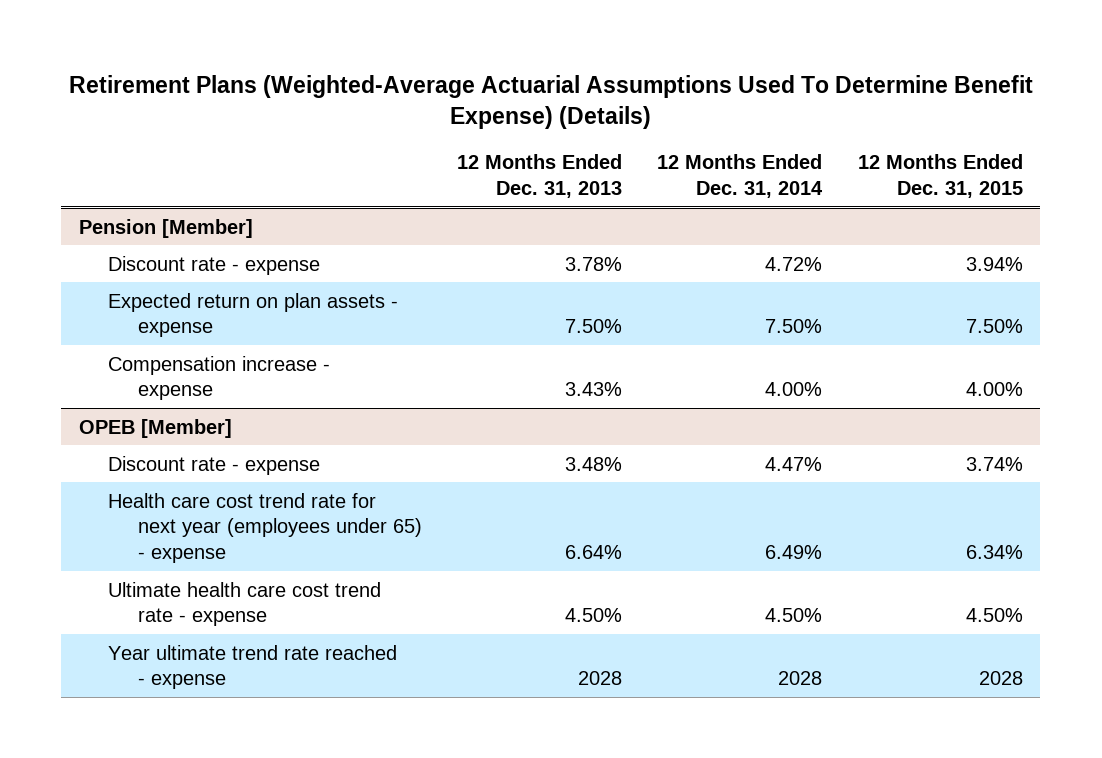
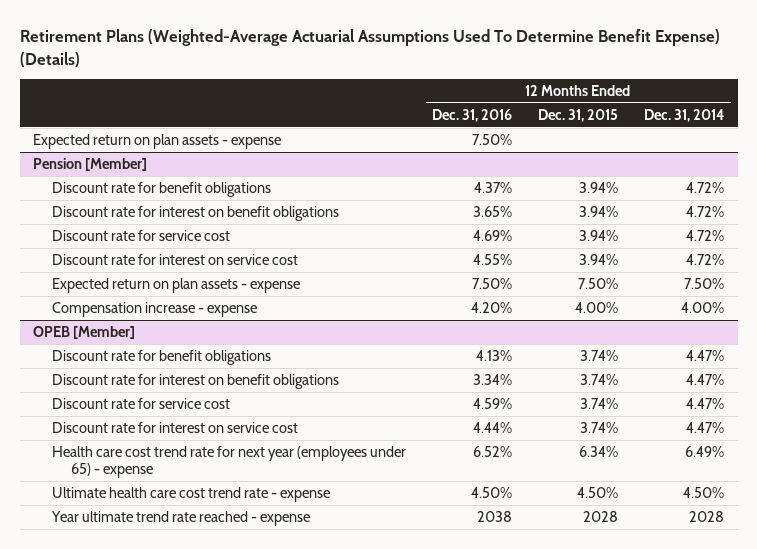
- | 12 Months Ended Dec. 31, 2013 | 12 Months Ended Dec. 31, 2014 | 12 Months Ended Dec. 31, 2015
+ | 12 Months Ended Dec. 31, 2016 | 12 Months Ended Dec. 31, 2015 | 12 Months Ended Dec. 31, 2014
+ Expected return on plan assets - expense | 7.50% | |
@ Pension [Member]
- Discount rate - expense | 3.78% | 4.72% | 3.94%
+ Discount rate for benefit obligations | 4.37% | 3.94% | 4.72%
+ Discount rate for interest on benefit obligations | 3.65% | 3.94% | 4.72%
+ Discount rate for service cost | 4.69% | 3.94% | 4.72%
+ Discount rate for interest on service cost | 4.55% | 3.94% | 4.72%
@ OPEB [Member]
- Discount rate - expense | 3.48% | 4.47% | 3.74%
+ Discount rate for benefit obligations | 4.13% | 3.74% | 4.47%
+ Discount rate for interest on benefit obligations | 3.34% | 3.74% | 4.47%
+ Discount rate for service cost | 4.59% | 3.74% | 4.47%
+ Discount rate for interest on service cost | 4.44% | 3.74% | 4.47%

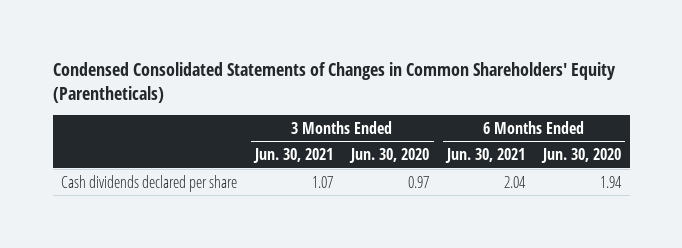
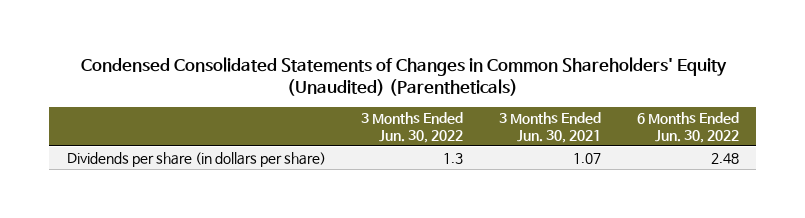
- Condensed Consolidated Statements of Changes in Common Shareholders' Equity (Parentheticals)
+ Condensed Consolidated Statements of Changes in Common Shareholders' Equity (Unaudited) (Parentheticals)
- | 3 Months Ended Jun. 30, 2021 | 3 Months Ended Jun. 30, 2020 | 6 Months Ended Jun. 30, 2021 | 6 Months Ended Jun. 30, 2020
+ | 3 Months Ended Jun. 30, 2022 | 3 Months Ended Jun. 30, 2021 | 6 Months Ended Jun. 30, 2022
- Cash dividends declared per share | 1.07 | 0.97 | 2.04 | 1.94
+ Dividends per share (in dollars per share) | 1.3 | 1.07 | 2.48

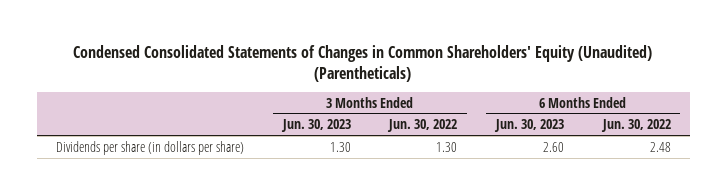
- | 3 Months Ended Jun. 30, 2022 | 3 Months Ended Jun. 30, 2021 | 6 Months Ended Jun. 30, 2022
+ | 3 Months Ended Jun. 30, 2023 | 3 Months Ended Jun. 30, 2022 | 6 Months Ended Jun. 30, 2023 | 6 Months Ended Jun. 30, 2022
- Dividends per share (in dollars per share) | 1.3 | 1.07 | 2.48
+ Dividends per share (in dollars per share) | 1.30 | 1.30 | 2.60 | 2.48

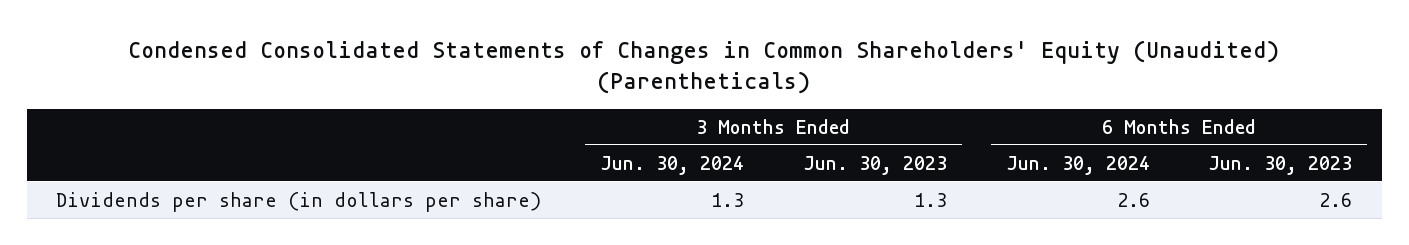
- | 3 Months Ended Jun. 30, 2023 | 3 Months Ended Jun. 30, 2022 | 6 Months Ended Jun. 30, 2023 | 6 Months Ended Jun. 30, 2022
+ | 3 Months Ended Jun. 30, 2024 | 3 Months Ended Jun. 30, 2023 | 6 Months Ended Jun. 30, 2024 | 6 Months Ended Jun. 30, 2023
- Dividends per share (in dollars per share) | 1.30 | 1.30 | 2.60 | 2.48
+ Dividends per share (in dollars per share) | 1.3 | 1.3 | 2.6 | 2.6

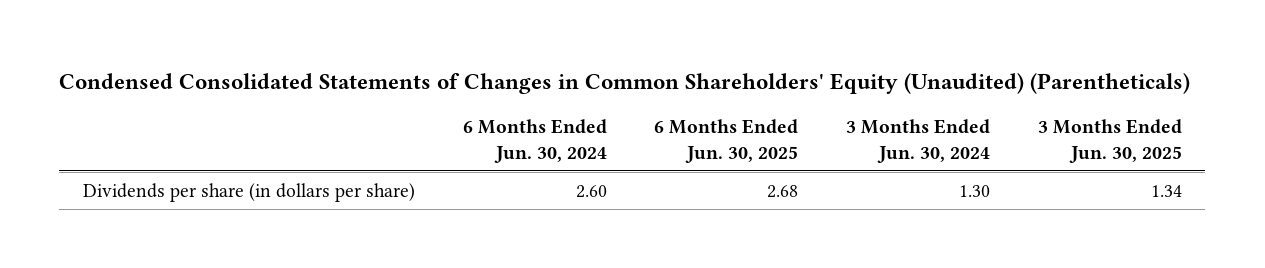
- | 3 Months Ended Jun. 30, 2024 | 3 Months Ended Jun. 30, 2023 | 6 Months Ended Jun. 30, 2024 | 6 Months Ended Jun. 30, 2023
+ | 6 Months Ended Jun. 30, 2024 | 6 Months Ended Jun. 30, 2025 | 3 Months Ended Jun. 30, 2024 | 3 Months Ended Jun. 30, 2025
- Dividends per share (in dollars per share) | 1.3 | 1.3 | 2.6 | 2.6
+ Dividends per share (in dollars per share) | 2.60 | 2.68 | 1.30 | 1.34

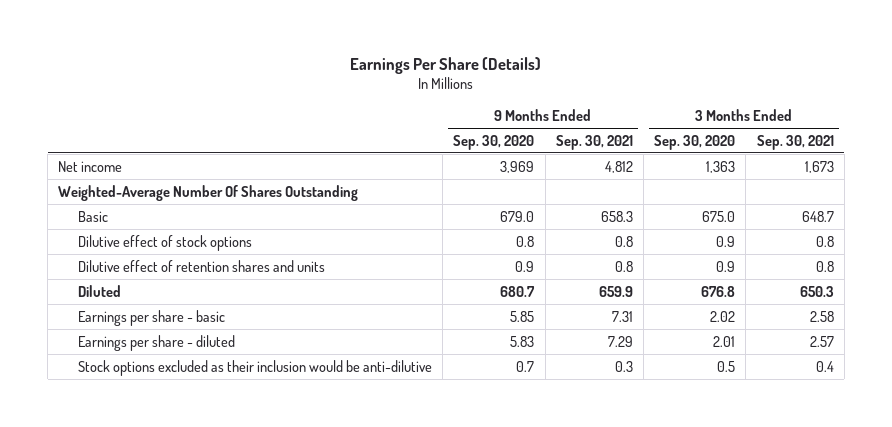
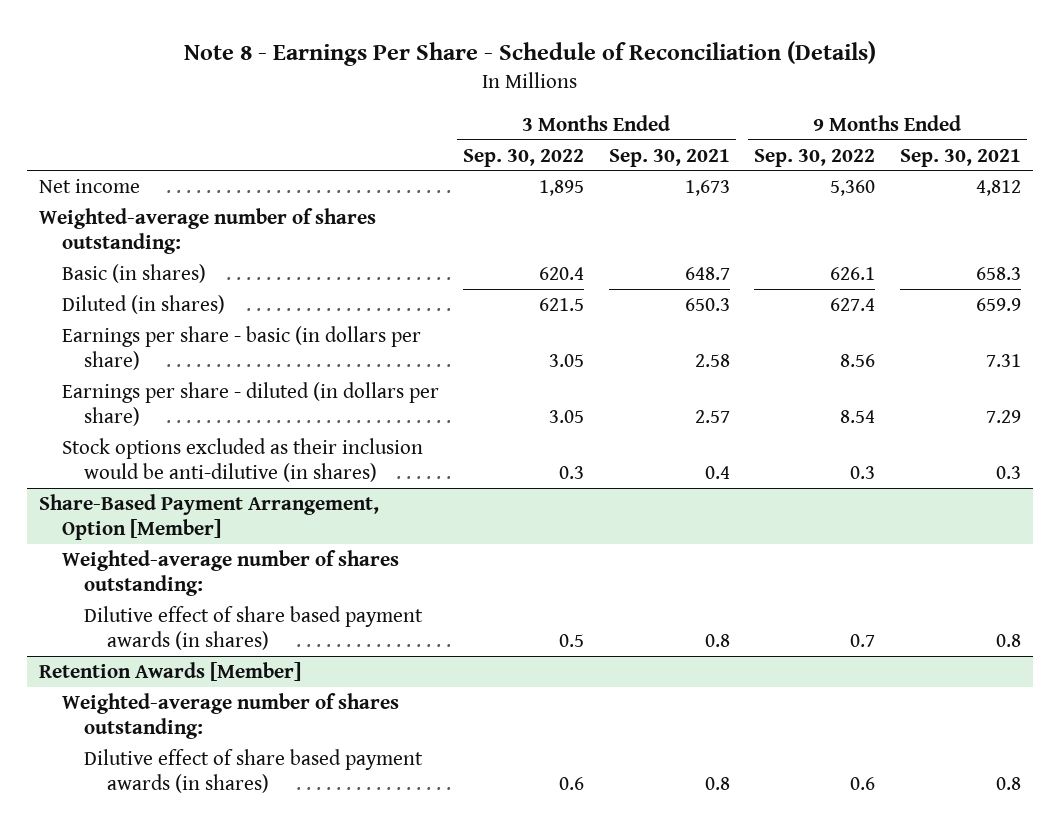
- Earnings Per Share (Details)
+ Note 8 - Earnings Per Share - Schedule of Reconciliation (Details)
- | 9 Months Ended Sep. 30, 2020 | 9 Months Ended Sep. 30, 2021 | 3 Months Ended Sep. 30, 2020 | 3 Months Ended Sep. 30, 2021
+ | 3 Months Ended Sep. 30, 2022 | 3 Months Ended Sep. 30, 2021 | 9 Months Ended Sep. 30, 2022 | 9 Months Ended Sep. 30, 2021
- Weighted-Average Number Of Shares Outstanding
- Basic | 679.0 | 658.3 | 675.0 | 648.7
- Dilutive effect of stock options | 0.8 | 0.8 | 0.9 | 0.8
- Dilutive effect of retention shares and units | 0.9 | 0.8 | 0.9 | 0.8
- Diluted | 680.7 | 659.9 | 676.8 | 650.3
- Earnings per share - basic | 5.85 | 7.31 | 2.02 | 2.58
- Earnings per share - diluted | 5.83 | 7.29 | 2.01 | 2.57
- Stock options excluded as their inclusion would be anti-dilutive | 0.7 | 0.3 | 0.5 | 0.4
+ Weighted-average number of shares outstanding:
+ Basic (in shares) | 620.4 | 648.7 | 626.1 | 658.3
+ Diluted (in shares) | 621.5 | 650.3 | 627.4 | 659.9
+ Earnings per share - basic (in dollars per share) | 3.05 | 2.58 | 8.56 | 7.31
+ Earnings per share - diluted (in dollars per share) | 3.05 | 2.57 | 8.54 | 7.29
+ Stock options excluded as their inclusion would be anti-dilutive (in shares) | 0.3 | 0.4 | 0.3 | 0.3
+ Share-Based Payment Arrangement, Option [Member]
+ Weighted-average number of shares outstanding:
+ Dilutive effect of share based payment awards (in shares) | 0.5 | 0.8 | 0.7 | 0.8
+ Retention Awards [Member]
+ Weighted-average number of shares outstanding:
+ Dilutive effect of share based payment awards (in shares) | 0.6 | 0.8 | 0.6 | 0.8

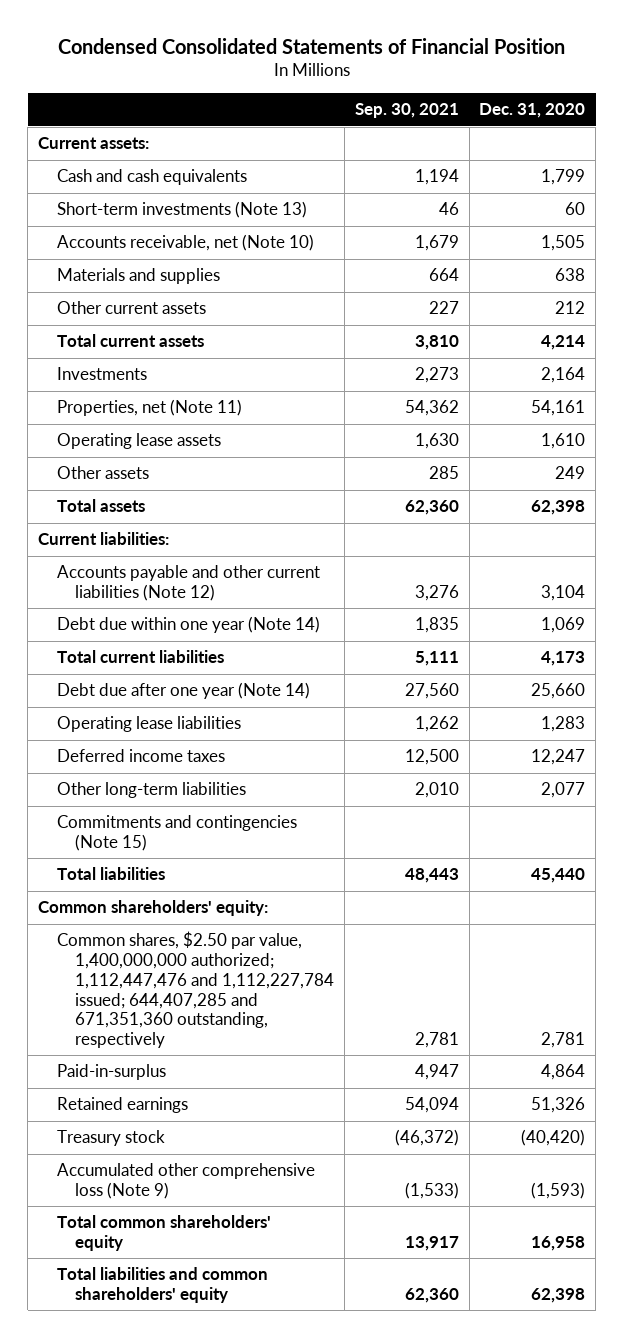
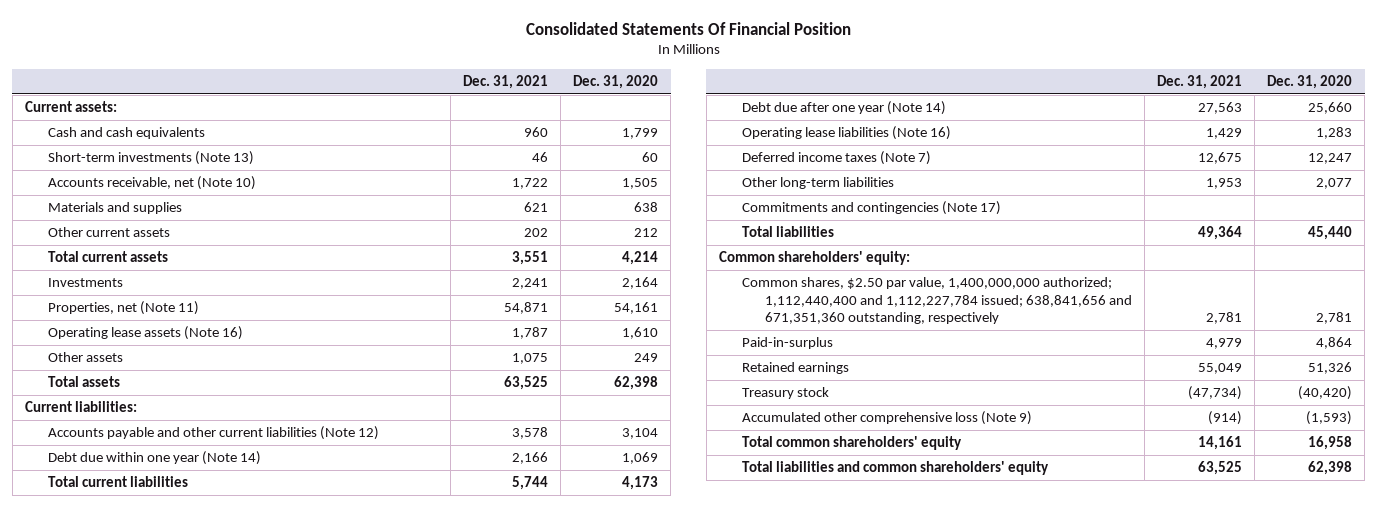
- Condensed Consolidated Statements of Financial Position
+ Consolidated Statements Of Financial Position
- | Sep. 30, 2021 | Dec. 31, 2020
+ | Dec. 31, 2021 | Dec. 31, 2020
- Operating lease assets | 1,630 | 1,610
+ Operating lease assets (Note 16) | 1,787 | 1,610
- Operating lease liabilities | 1,262 | 1,283
- Deferred income taxes | 12,500 | 12,247
+ Operating lease liabilities (Note 16) | 1,429 | 1,283
+ Deferred income taxes (Note 7) | 12,675 | 12,247
- Commitments and contingencies (Note 15)
+ Commitments and contingencies (Note 17)
- Common shares, $2.50 par value, 1,400,000,000 authorized; 1,112,447,476 and 1,112,227,784 issued; 644,407,285 and 671,351,360 outstanding, respectively | 2,781 | 2,781
+ Common shares, $2.50 par value, 1,400,000,000 authorized; 1,112,440,400 and 1,112,227,784 issued; 638,841,656 and 671,351,360 outstanding, respectively | 2,781 | 2,781

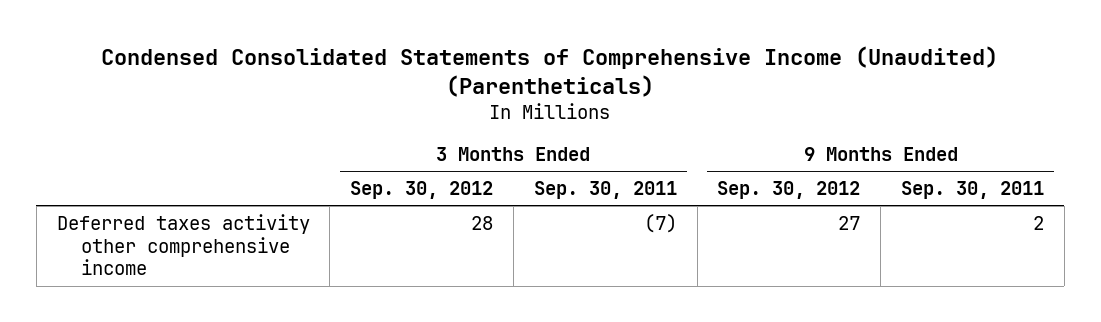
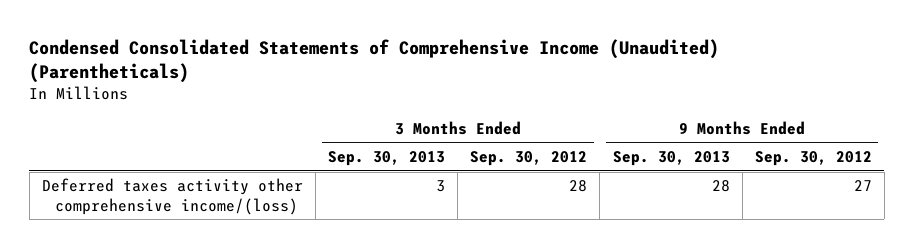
- | 3 Months Ended Sep. 30, 2012 | 3 Months Ended Sep. 30, 2011 | 9 Months Ended Sep. 30, 2012 | 9 Months Ended Sep. 30, 2011
+ | 3 Months Ended Sep. 30, 2013 | 3 Months Ended Sep. 30, 2012 | 9 Months Ended Sep. 30, 2013 | 9 Months Ended Sep. 30, 2012
- Deferred taxes activity other comprehensive income | 28 | (7) | 27 | 2
+ Deferred taxes activity other comprehensive income/(loss) | 3 | 28 | 28 | 27

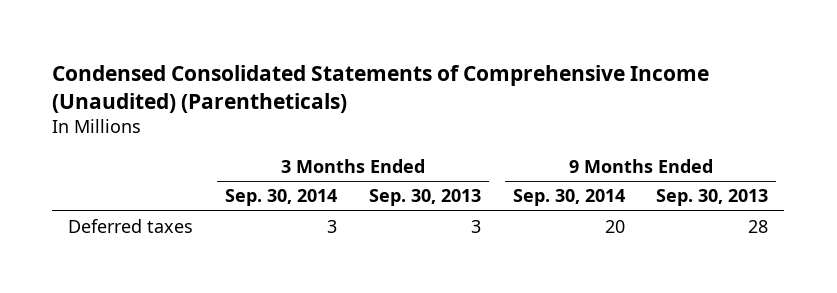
- | 3 Months Ended Sep. 30, 2013 | 3 Months Ended Sep. 30, 2012 | 9 Months Ended Sep. 30, 2013 | 9 Months Ended Sep. 30, 2012
+ | 3 Months Ended Sep. 30, 2014 | 3 Months Ended Sep. 30, 2013 | 9 Months Ended Sep. 30, 2014 | 9 Months Ended Sep. 30, 2013
- Deferred taxes activity other comprehensive income/(loss) | 3 | 28 | 28 | 27
+ Deferred taxes | 3 | 3 | 20 | 28

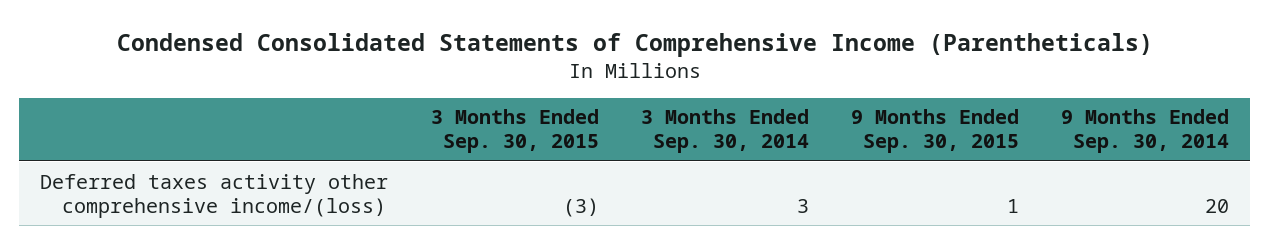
- Condensed Consolidated Statements of Comprehensive Income (Unaudited) (Parentheticals)
+ Condensed Consolidated Statements of Comprehensive Income (Parentheticals)
- | 3 Months Ended Sep. 30, 2014 | 3 Months Ended Sep. 30, 2013 | 9 Months Ended Sep. 30, 2014 | 9 Months Ended Sep. 30, 2013
+ | 3 Months Ended Sep. 30, 2015 | 3 Months Ended Sep. 30, 2014 | 9 Months Ended Sep. 30, 2015 | 9 Months Ended Sep. 30, 2014
- Deferred taxes | 3 | 3 | 20 | 28
+ Deferred taxes activity other comprehensive income/(loss) | (3) | 3 | 1 | 20

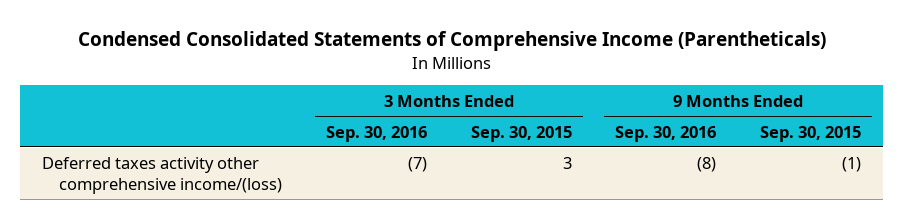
- | 3 Months Ended Sep. 30, 2015 | 3 Months Ended Sep. 30, 2014 | 9 Months Ended Sep. 30, 2015 | 9 Months Ended Sep. 30, 2014
+ | 3 Months Ended Sep. 30, 2016 | 3 Months Ended Sep. 30, 2015 | 9 Months Ended Sep. 30, 2016 | 9 Months Ended Sep. 30, 2015
- Deferred taxes activity other comprehensive income/(loss) | (3) | 3 | 1 | 20
+ Deferred taxes activity other comprehensive income/(loss) | (7) | 3 | (8) | (1)

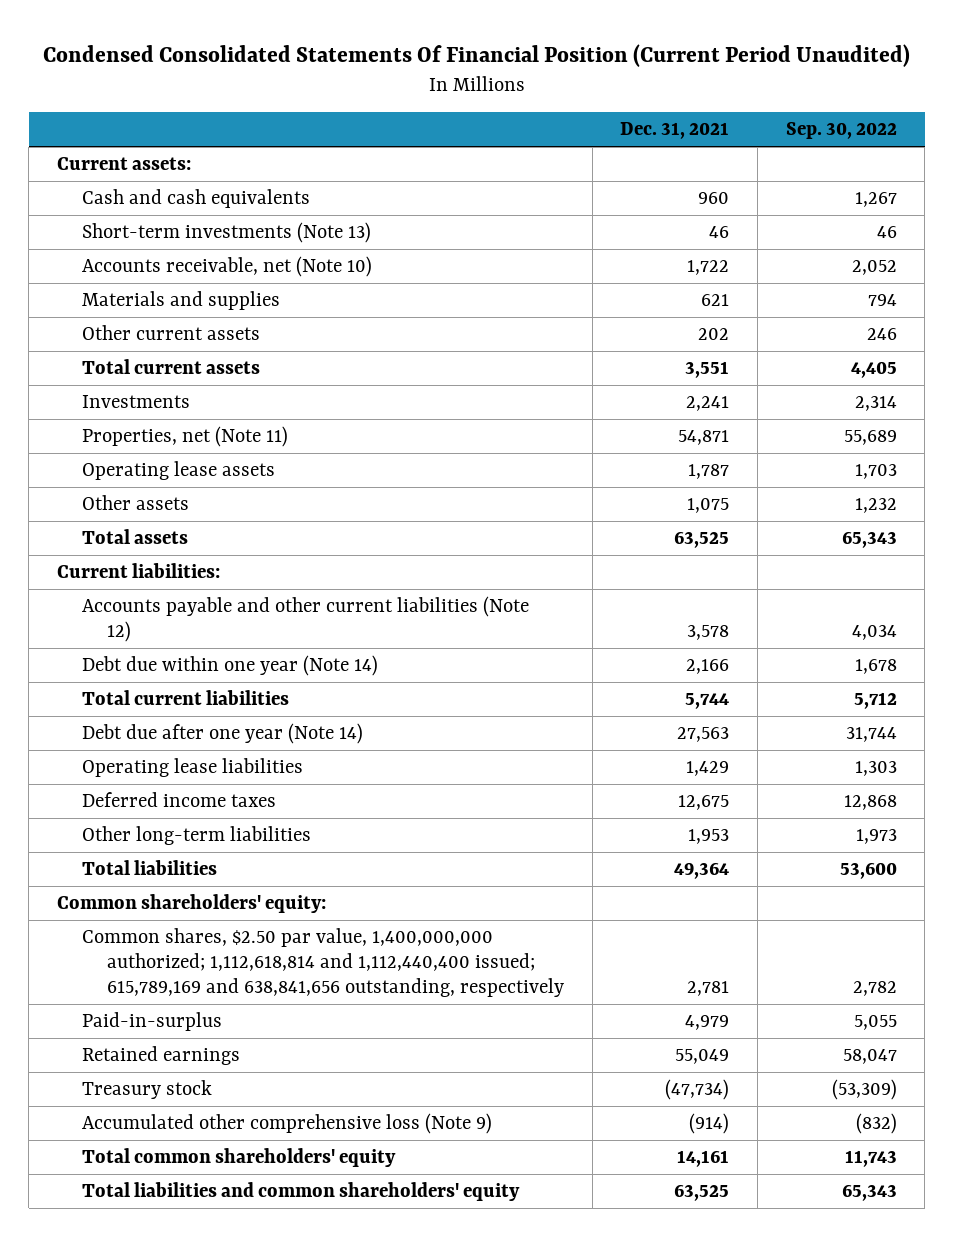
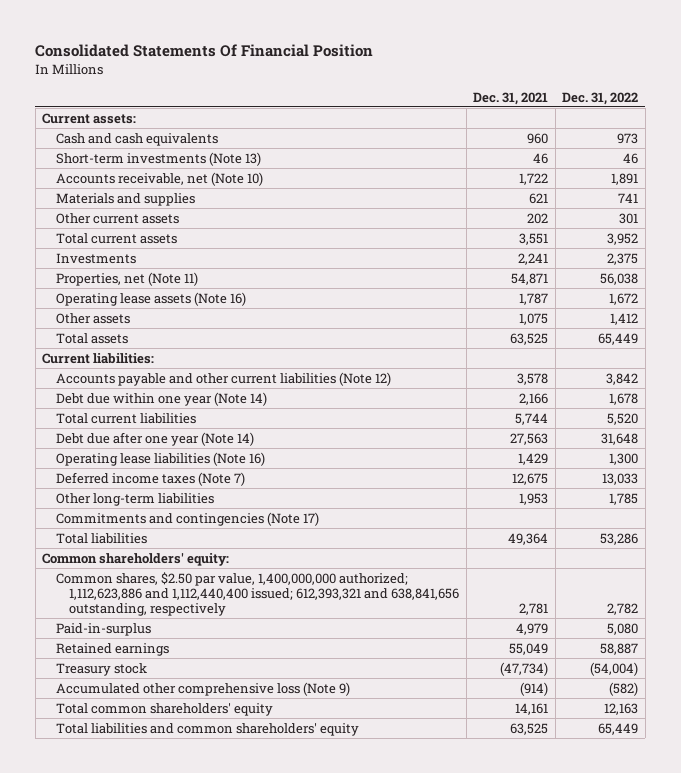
- Condensed Consolidated Statements Of Financial Position (Current Period Unaudited)
+ Consolidated Statements Of Financial Position
- | Dec. 31, 2021 | Sep. 30, 2022
+ | Dec. 31, 2021 | Dec. 31, 2022
- Operating lease assets | 1,787 | 1,703
+ Operating lease assets (Note 16) | 1,787 | 1,672
- Operating lease liabilities | 1,429 | 1,303
- Deferred income taxes | 12,675 | 12,868
+ Operating lease liabilities (Note 16) | 1,429 | 1,300
+ Deferred income taxes (Note 7) | 12,675 | 13,033
+ Commitments and contingencies (Note 17)
- Common shares, $2.50 par value, 1,400,000,000 authorized; 1,112,618,814 and 1,112,440,400 issued; 615,789,169 and 638,841,656 outstanding, respectively | 2,781 | 2,782
+ Common shares, $2.50 par value, 1,400,000,000 authorized; 1,112,623,886 and 1,112,440,400 issued; 612,393,321 and 638,841,656 outstanding, respectively | 2,781 | 2,782

